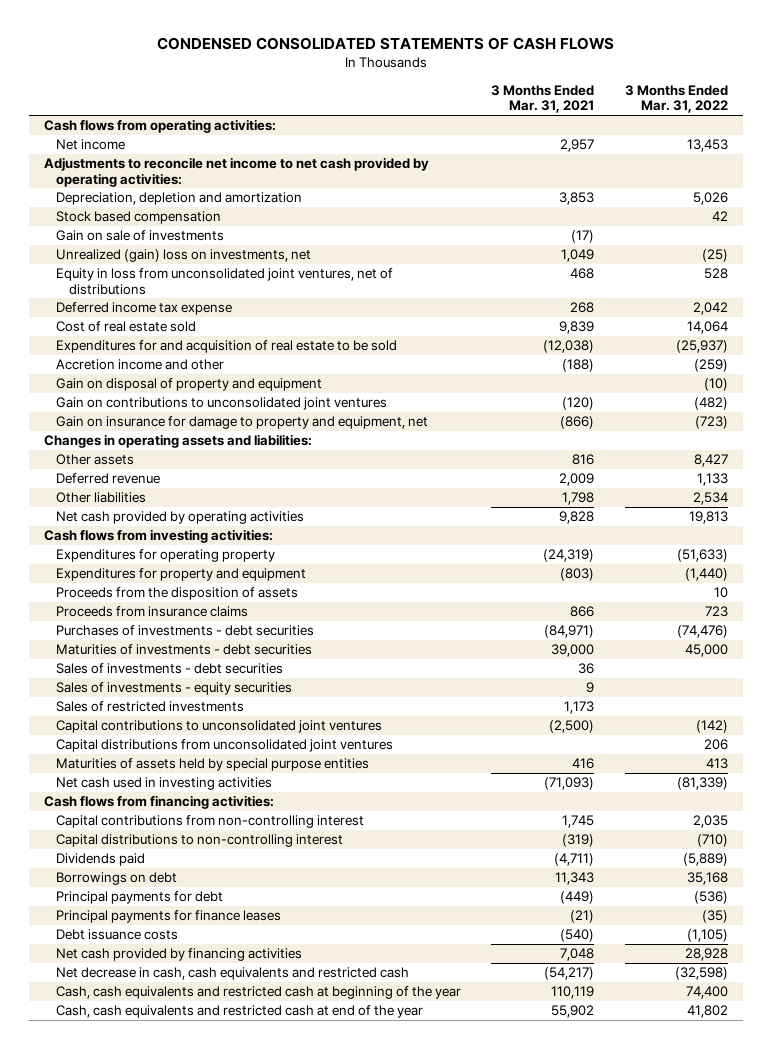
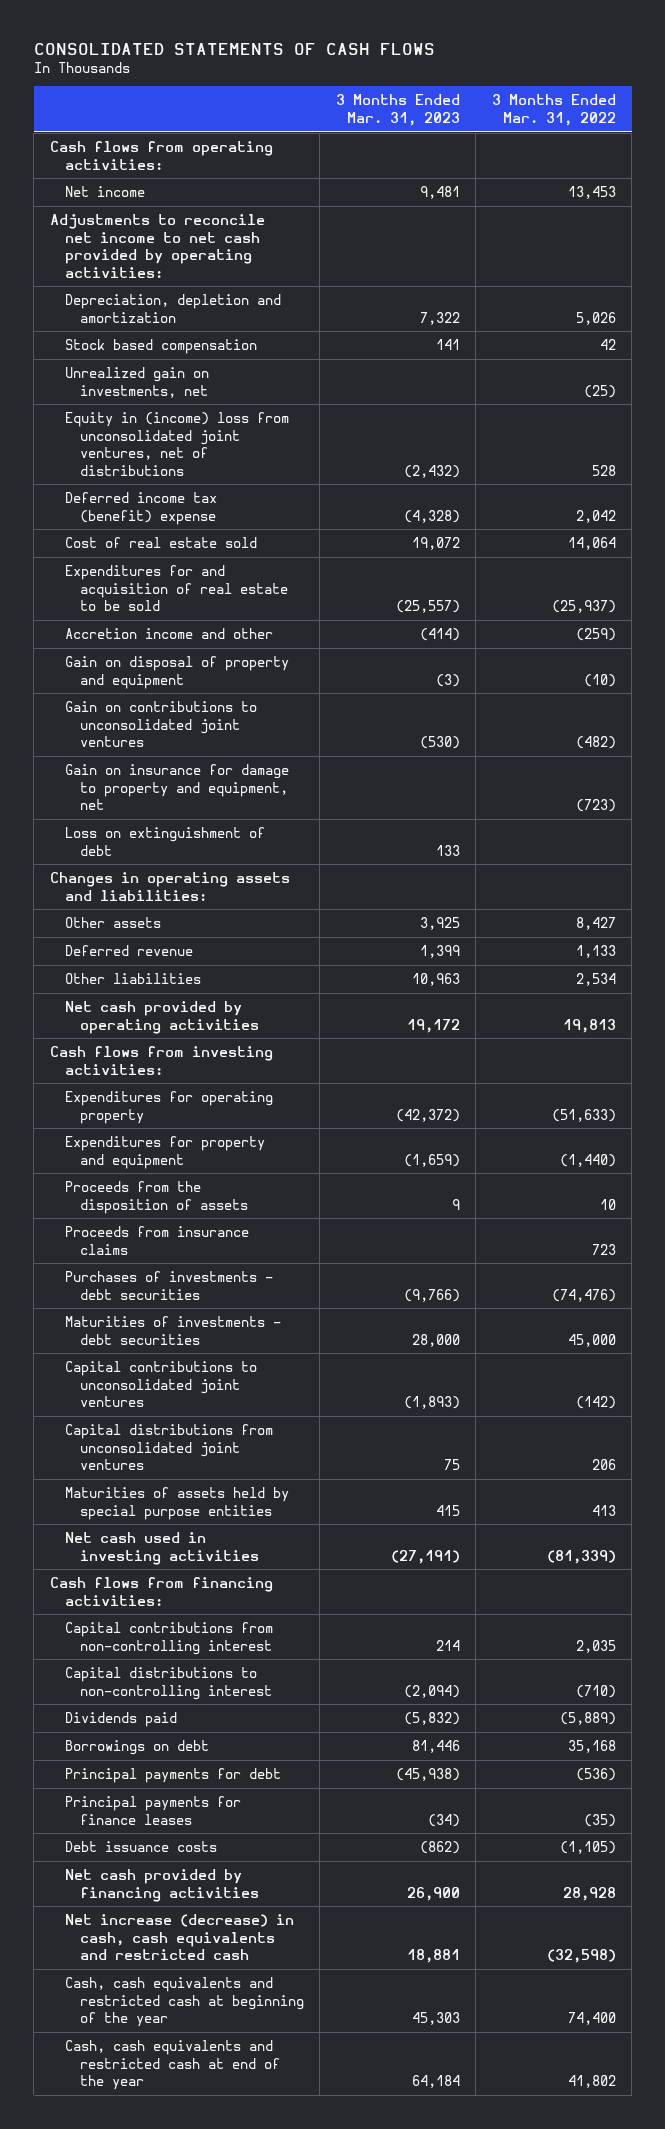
- CONDENSED CONSOLIDATED STATEMENTS OF CASH FLOWS
+ CONSOLIDATED STATEMENTS OF CASH FLOWS
- | 3 Months Ended Mar. 31, 2021 | 3 Months Ended Mar. 31, 2022
+ | 3 Months Ended Mar. 31, 2023 | 3 Months Ended Mar. 31, 2022
- Gain on sale of investments | (17) |
- Unrealized (gain) loss on investments, net | 1,049 | (25)
- Equity in loss from unconsolidated joint ventures, net of distributions | 468 | 528
- Deferred income tax expense | 268 | 2,042
+ Unrealized gain on investments, net | | (25)
+ Equity in (income) loss from unconsolidated joint ventures, net of distributions | (2,432) | 528
+ Deferred income tax (benefit) expense | (4,328) | 2,042
+ Loss on extinguishment of debt | 133 |
- Sales of investments - debt securities | 36 |
- Sales of investments - equity securities | 9 |
- Sales of restricted investments | 1,173 |
- Net decrease in cash, cash equivalents and restricted cash | (54,217) | (32,598)
+ Net increase (decrease) in cash, cash equivalents and restricted cash | 18,881 | (32,598)

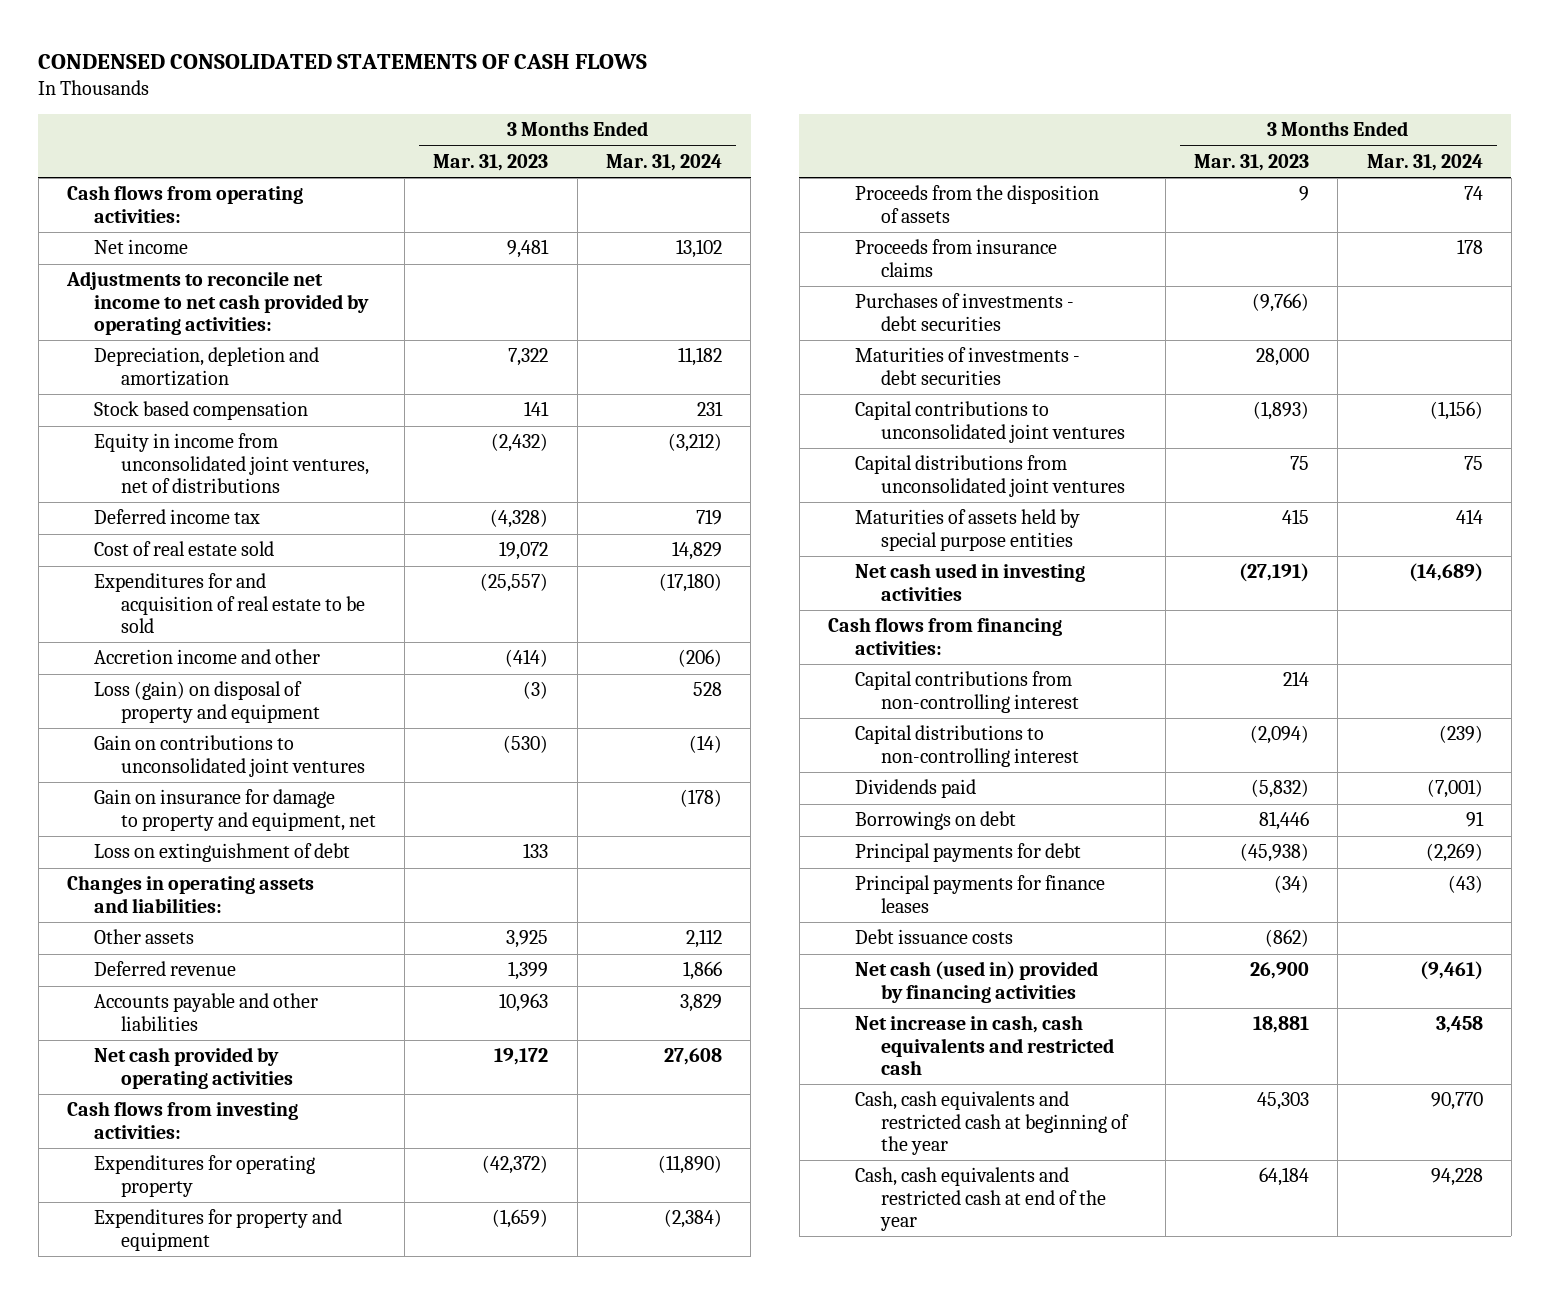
- CONSOLIDATED STATEMENTS OF CASH FLOWS
+ CONDENSED CONSOLIDATED STATEMENTS OF CASH FLOWS
- | 3 Months Ended Mar. 31, 2023 | 3 Months Ended Mar. 31, 2022
+ | 3 Months Ended Mar. 31, 2023 | 3 Months Ended Mar. 31, 2024
- Unrealized gain on investments, net | | (25)
- Equity in (income) loss from unconsolidated joint ventures, net of distributions | (2,432) | 528
- Deferred income tax (benefit) expense | (4,328) | 2,042
+ Equity in income from unconsolidated joint ventures, net of distributions | (2,432) | (3,212)
+ Deferred income tax | (4,328) | 719
- Gain on disposal of property and equipment | (3) | (10)
+ Loss (gain) on disposal of property and equipment | (3) | 528
- Other liabilities | 10,963 | 2,534
+ Accounts payable and other liabilities | 10,963 | 3,829
- Net cash provided by financing activities | 26,900 | 28,928
- Net increase (decrease) in cash, cash equivalents and restricted cash | 18,881 | (32,598)
+ Net cash (used in) provided by financing activities | 26,900 | (9,461)
+ Net increase in cash, cash equivalents and restricted cash | 18,881 | 3,458

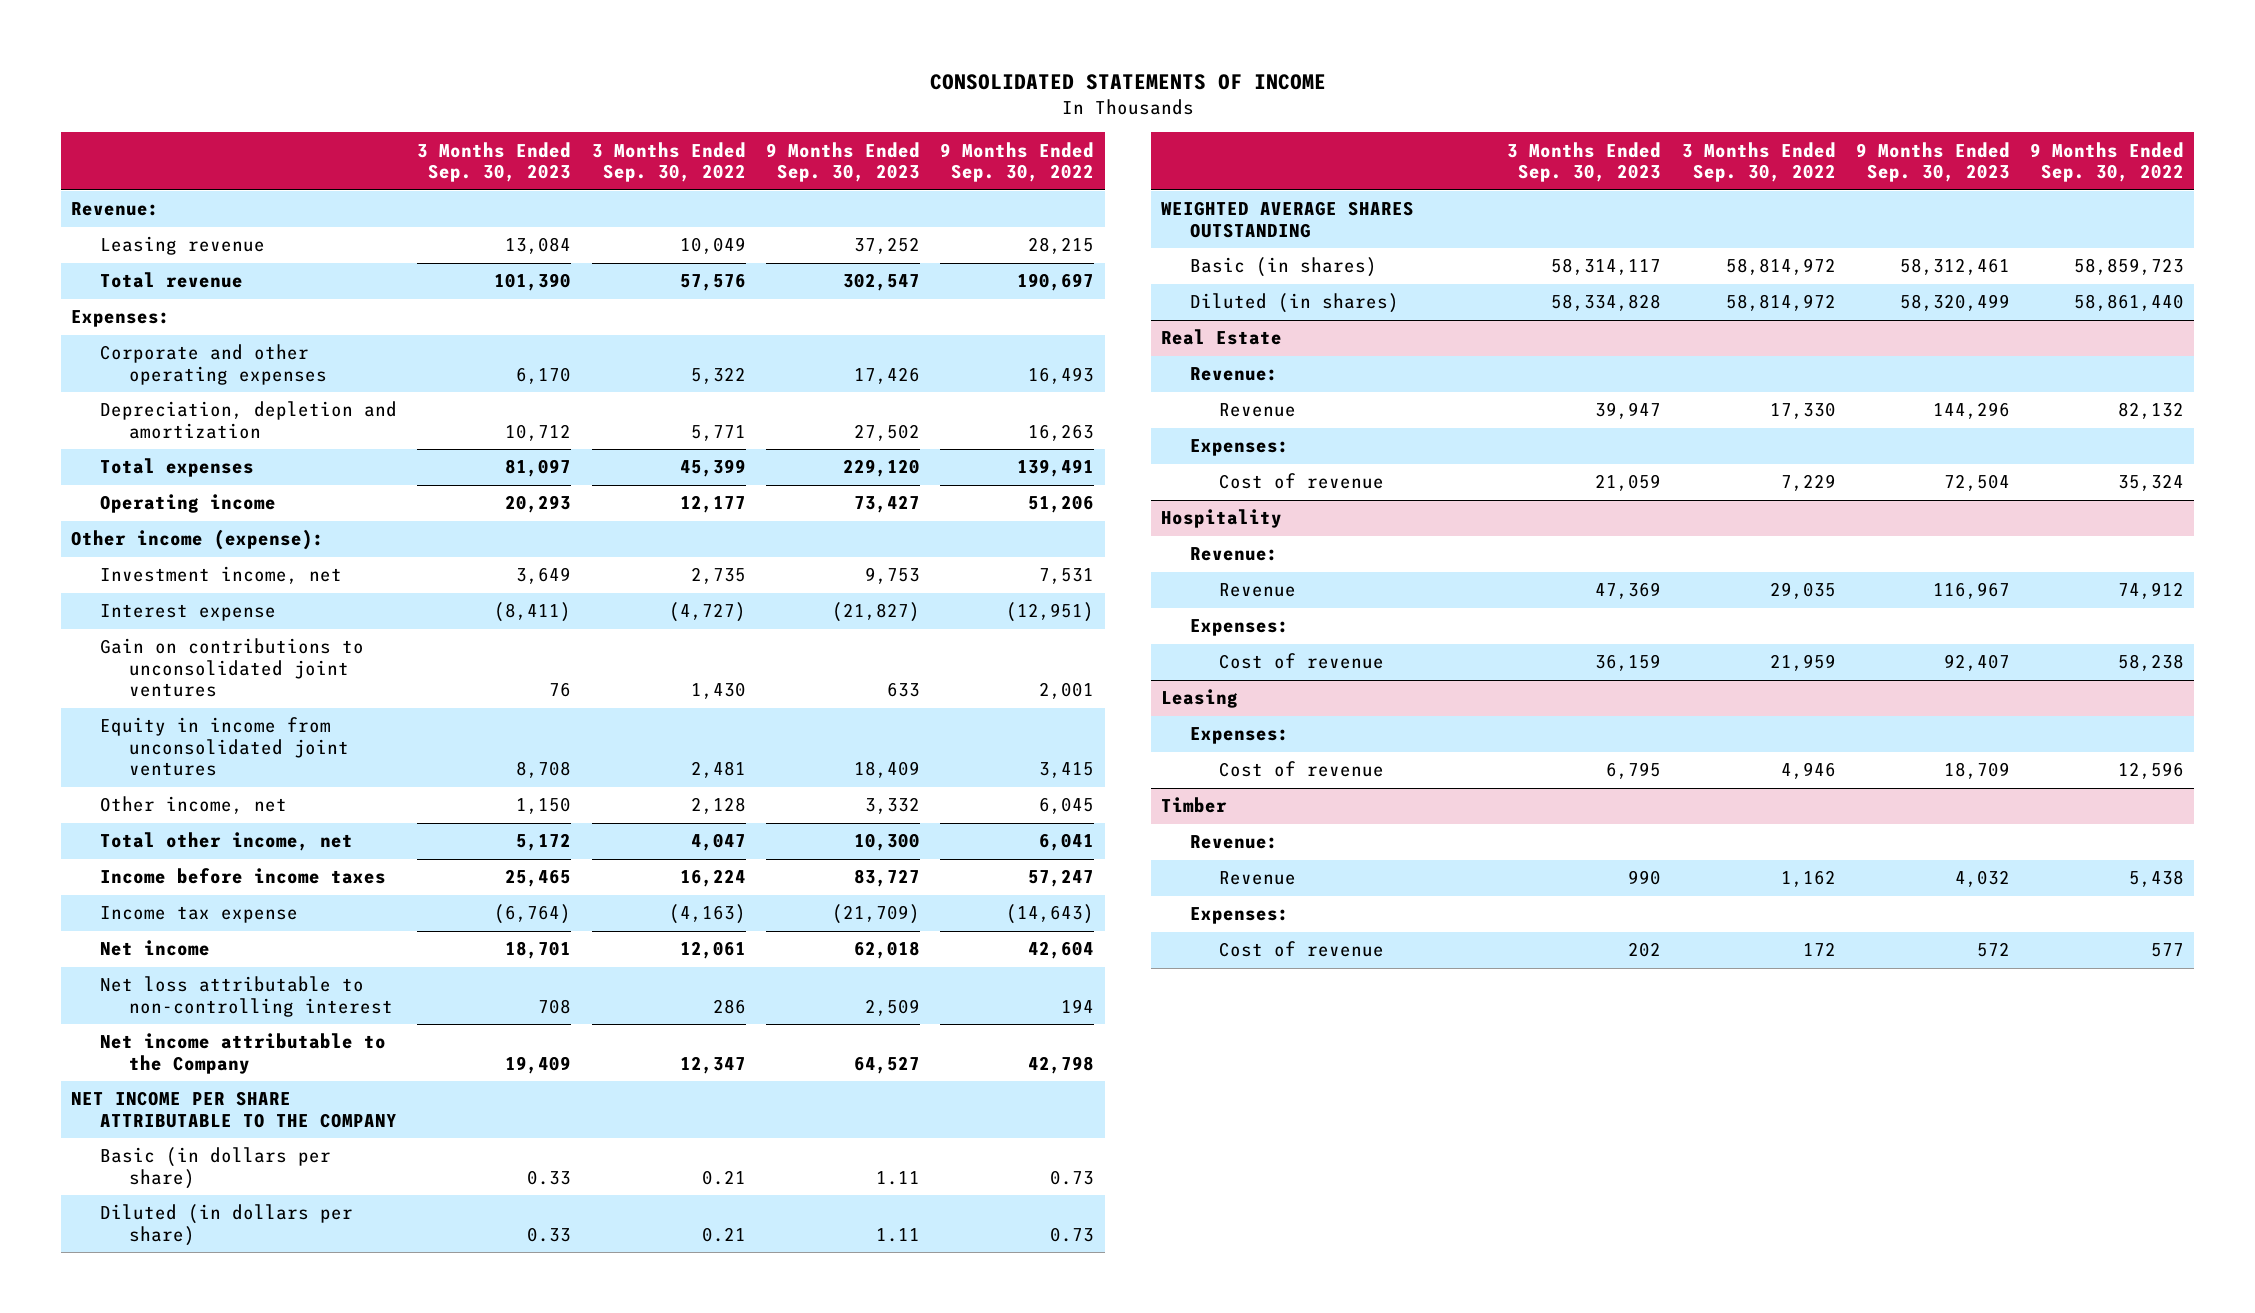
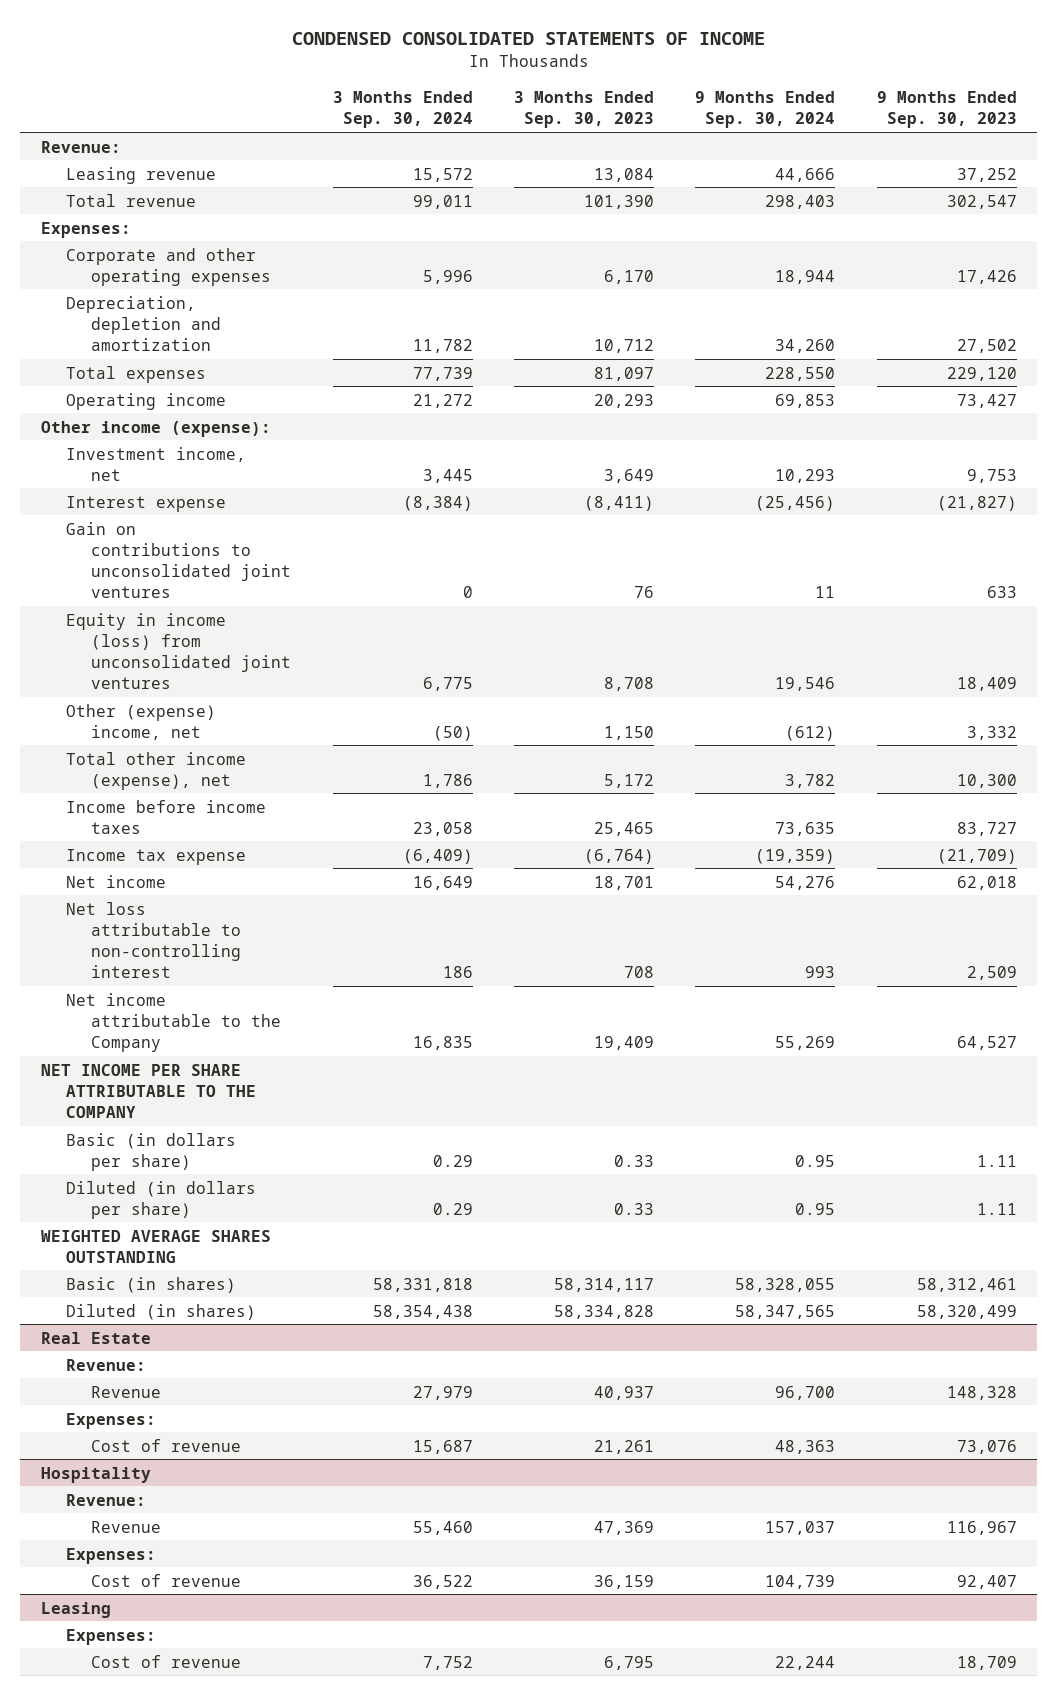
- CONSOLIDATED STATEMENTS OF INCOME
+ CONDENSED CONSOLIDATED STATEMENTS OF INCOME
- | 3 Months Ended Sep. 30, 2023 | 3 Months Ended Sep. 30, 2022 | 9 Months Ended Sep. 30, 2023 | 9 Months Ended Sep. 30, 2022
+ | 3 Months Ended Sep. 30, 2024 | 3 Months Ended Sep. 30, 2023 | 9 Months Ended Sep. 30, 2024 | 9 Months Ended Sep. 30, 2023
- Equity in income from unconsolidated joint ventures | 8,708 | 2,481 | 18,409 | 3,415
- Other income, net | 1,150 | 2,128 | 3,332 | 6,045
- Total other income, net | 5,172 | 4,047 | 10,300 | 6,041
+ Equity in income (loss) from unconsolidated joint ventures | 6,775 | 8,708 | 19,546 | 18,409
+ Other (expense) income, net | (50) | 1,150 | (612) | 3,332
+ Total other income (expense), net | 1,786 | 5,172 | 3,782 | 10,300
@ Real Estate
- Revenue | 39,947 | 17,330 | 144,296 | 82,132
+ Revenue | 27,979 | 40,937 | 96,700 | 148,328
- Cost of revenue | 21,059 | 7,229 | 72,504 | 35,324
+ Cost of revenue | 15,687 | 21,261 | 48,363 | 73,076
- Timber
- Revenue:
- Revenue | 990 | 1,162 | 4,032 | 5,438
- Expenses:
- Cost of revenue | 202 | 172 | 572 | 577

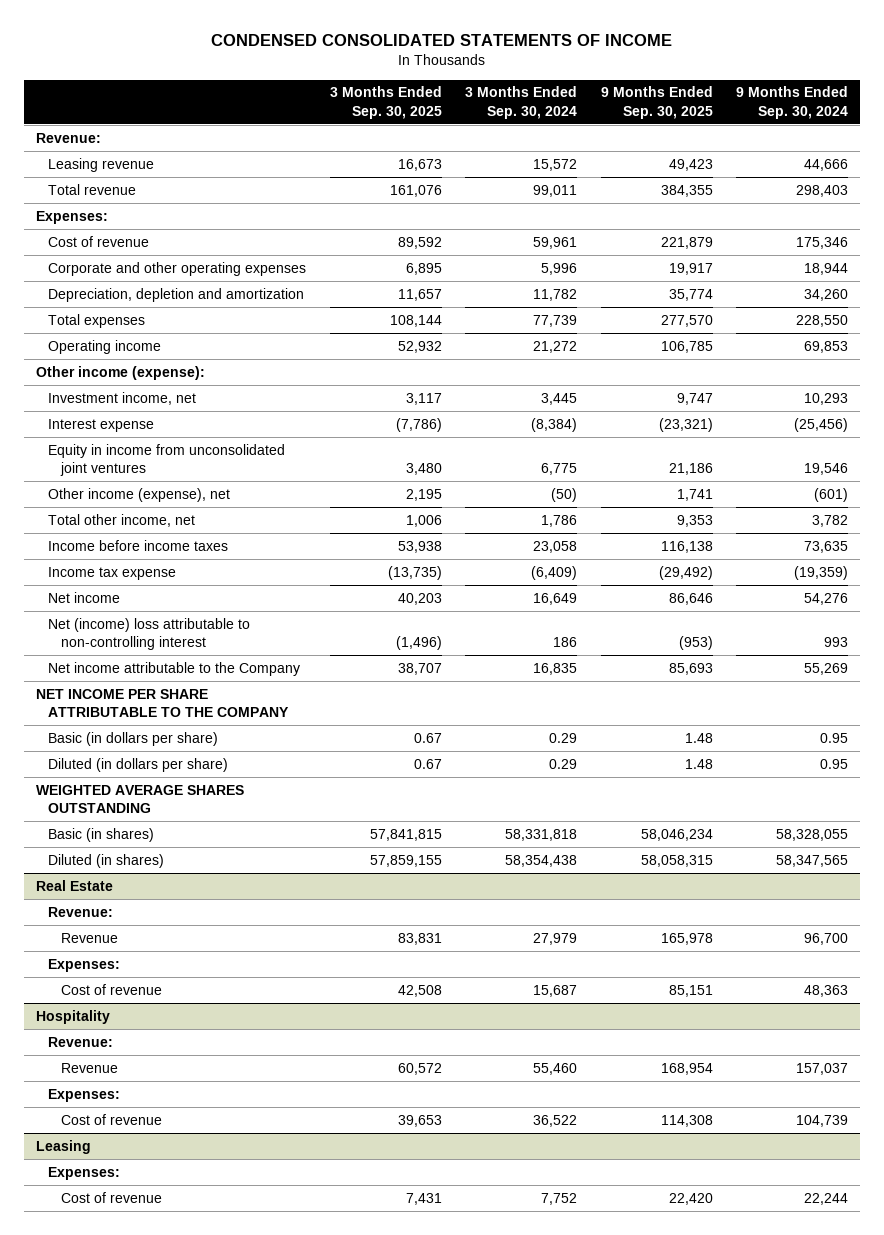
- | 3 Months Ended Sep. 30, 2024 | 3 Months Ended Sep. 30, 2023 | 9 Months Ended Sep. 30, 2024 | 9 Months Ended Sep. 30, 2023
+ | 3 Months Ended Sep. 30, 2025 | 3 Months Ended Sep. 30, 2024 | 9 Months Ended Sep. 30, 2025 | 9 Months Ended Sep. 30, 2024
+ Cost of revenue | 89,592 | 59,961 | 221,879 | 175,346
- Gain on contributions to unconsolidated joint ventures | 0 | 76 | 11 | 633
- Equity in income (loss) from unconsolidated joint ventures | 6,775 | 8,708 | 19,546 | 18,409
- Other (expense) income, net | (50) | 1,150 | (612) | 3,332
- Total other income (expense), net | 1,786 | 5,172 | 3,782 | 10,300
+ Equity in income from unconsolidated joint ventures | 3,480 | 6,775 | 21,186 | 19,546
+ Other income (expense), net | 2,195 | (50) | 1,741 | (601)
+ Total other income, net | 1,006 | 1,786 | 9,353 | 3,782
- Net loss attributable to non-controlling interest | 186 | 708 | 993 | 2,509
+ Net (income) loss attributable to non-controlling interest | (1,496) | 186 | (953) | 993

